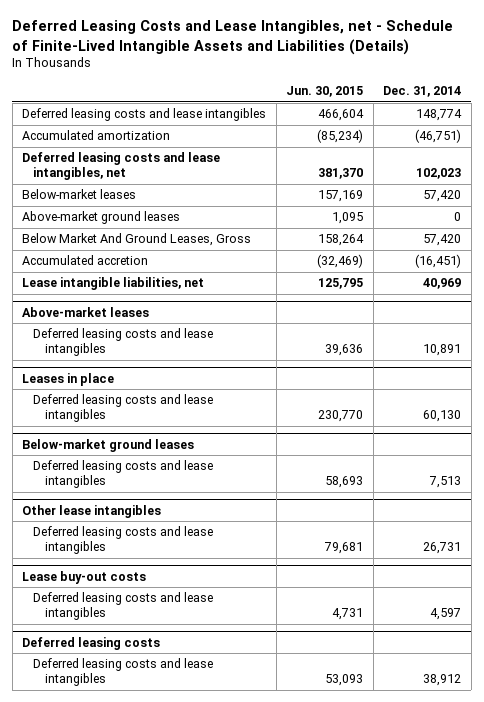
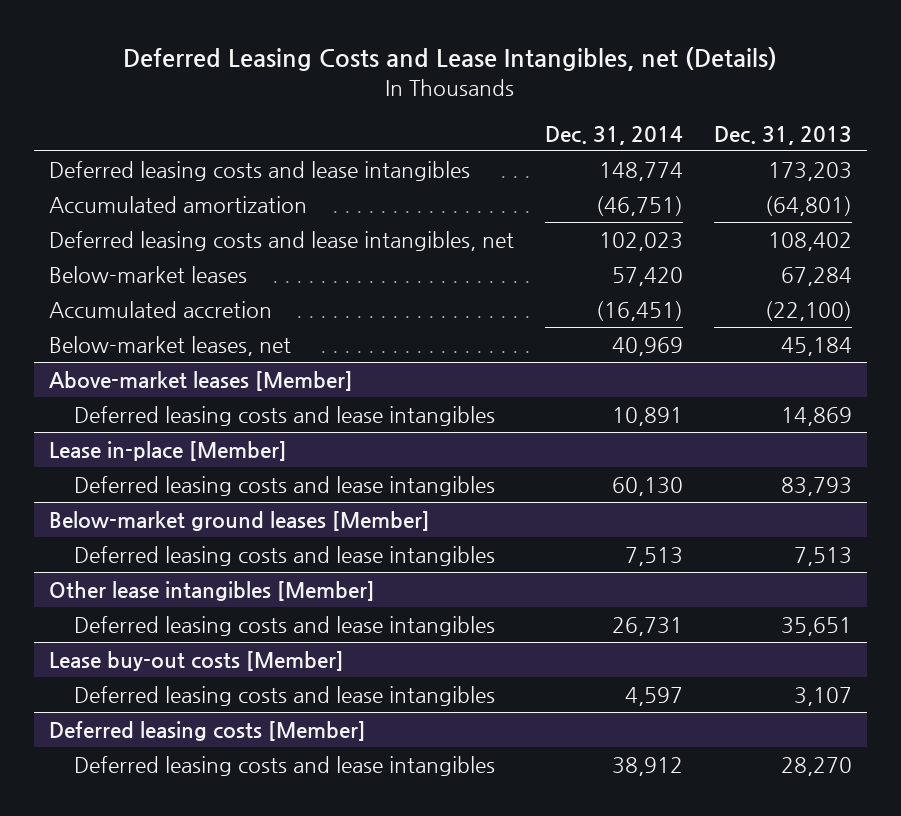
- Deferred Leasing Costs and Lease Intangibles, net - Schedule of Finite-Lived Intangible Assets and Liabilities (Details)
+ Deferred Leasing Costs and Lease Intangibles, net (Details)
- | Jun. 30, 2015 | Dec. 31, 2014
+ | Dec. 31, 2014 | Dec. 31, 2013
- Above-market ground leases | 1,095 | 0
- Below Market And Ground Leases, Gross | 158,264 | 57,420
- Lease intangible liabilities, net | 125,795 | 40,969
- Above-market leases
+ Below-market leases, net | 40,969 | 45,184
+ Above-market leases [Member]
- Leases in place
+ Lease in-place [Member]
- Below-market ground leases
+ Below-market ground leases [Member]
- Other lease intangibles
+ Other lease intangibles [Member]
- Lease buy-out costs
+ Lease buy-out costs [Member]
- Deferred leasing costs
+ Deferred leasing costs [Member]

